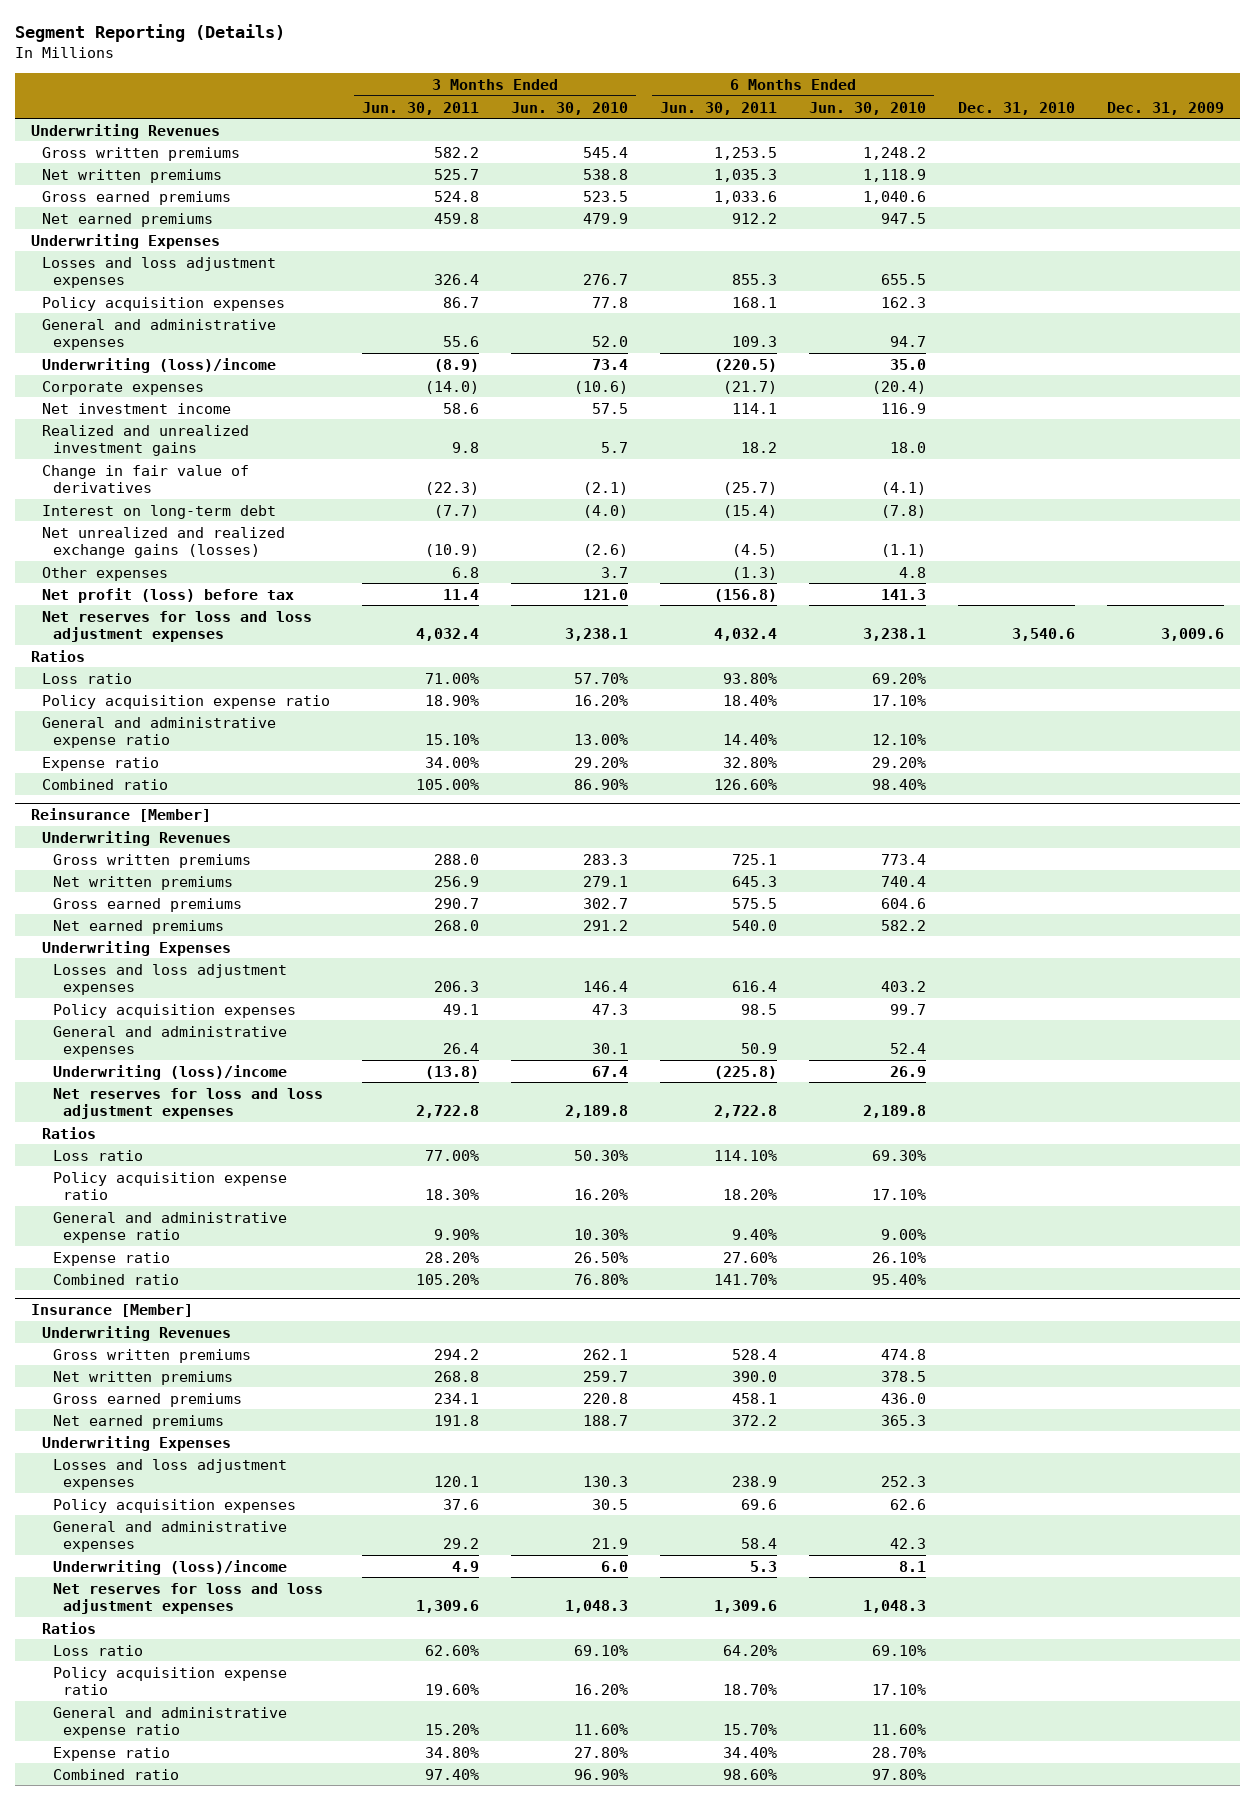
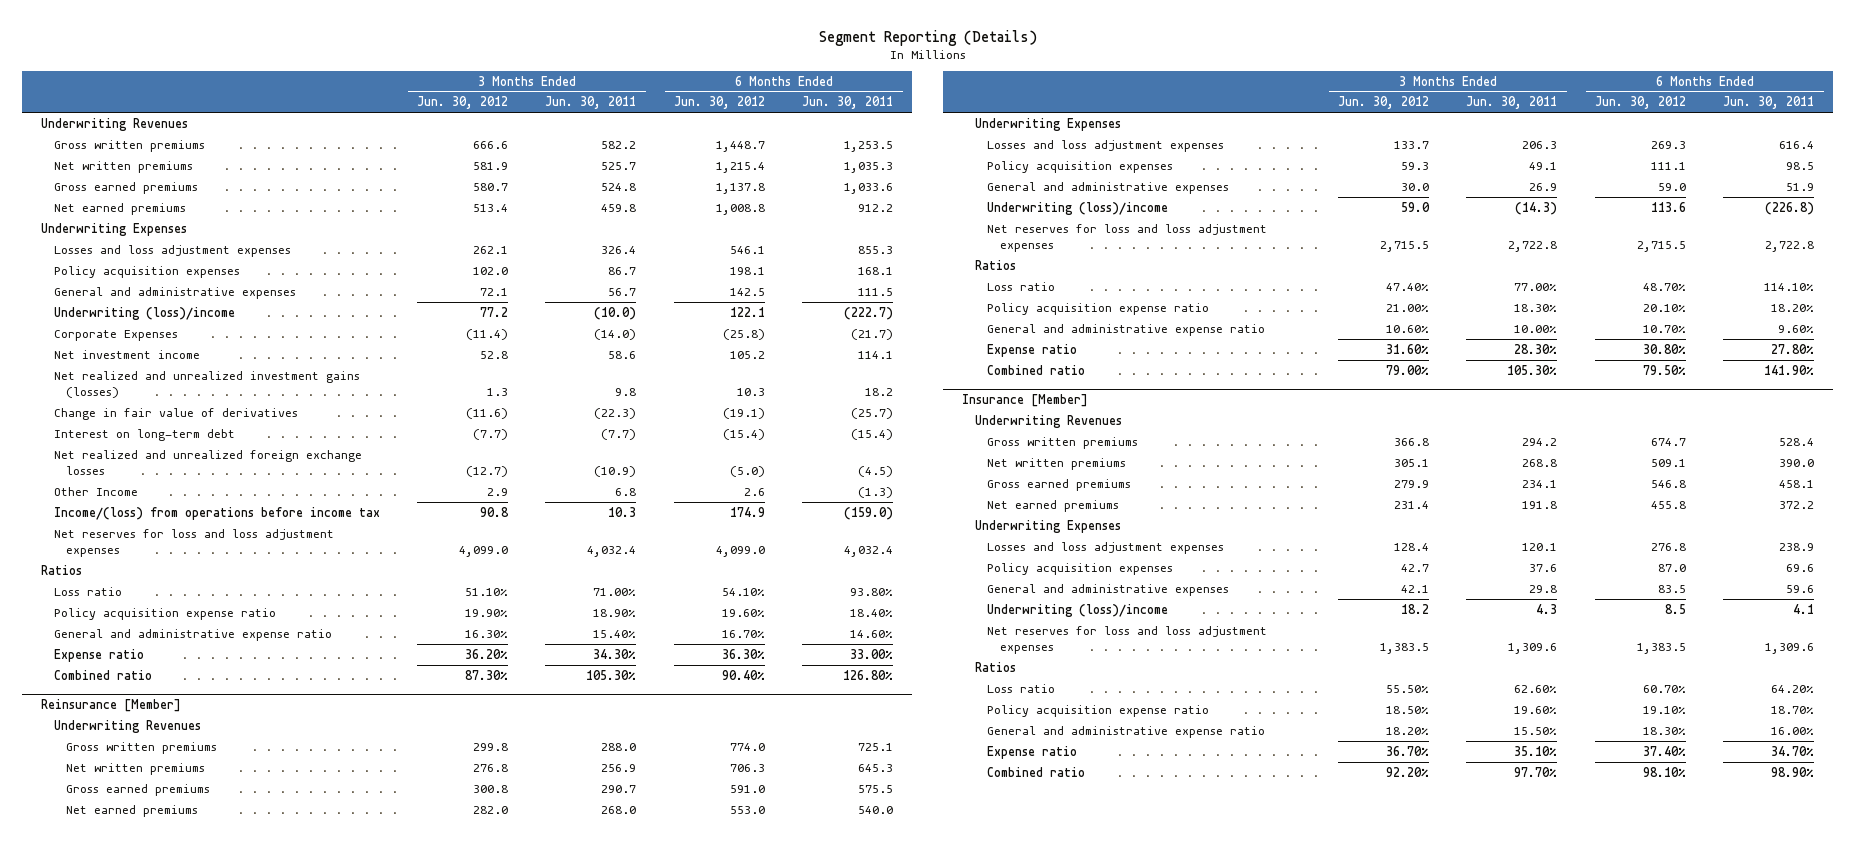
- | 3 Months Ended Jun. 30, 2011 | 3 Months Ended Jun. 30, 2010 | 6 Months Ended Jun. 30, 2011 | 6 Months Ended Jun. 30, 2010 | Dec. 31, 2010 | Dec. 31, 2009
+ | 3 Months Ended Jun. 30, 2012 | 3 Months Ended Jun. 30, 2011 | 6 Months Ended Jun. 30, 2012 | 6 Months Ended Jun. 30, 2011
- General and administrative expenses | 55.6 | 52.0 | 109.3 | 94.7 | |
- Underwriting (loss)/income | (8.9) | 73.4 | (220.5) | 35.0 | |
- Corporate expenses | (14.0) | (10.6) | (21.7) | (20.4) | |
+ General and administrative expenses | 72.1 | 56.7 | 142.5 | 111.5
+ Underwriting (loss)/income | 77.2 | (10.0) | 122.1 | (222.7)
+ Corporate Expenses | (11.4) | (14.0) | (25.8) | (21.7)
- Realized and unrealized investment gains | 9.8 | 5.7 | 18.2 | 18.0 | |
+ Net realized and unrealized investment gains (losses) | 1.3 | 9.8 | 10.3 | 18.2
- Net unrealized and realized exchange gains (losses) | (10.9) | (2.6) | (4.5) | (1.1) | |
- Other expenses | 6.8 | 3.7 | (1.3) | 4.8 | |
- Net profit (loss) before tax | 11.4 | 121.0 | (156.8) | 141.3 | |
+ Net realized and unrealized foreign exchange losses | (12.7) | (10.9) | (5.0) | (4.5)
+ Other Income | 2.9 | 6.8 | 2.6 | (1.3)
+ Income/(loss) from operations before income tax | 90.8 | 10.3 | 174.9 | (159.0)
- General and administrative expense ratio | 15.10% | 13.00% | 14.40% | 12.10% | |
- Expense ratio | 34.00% | 29.20% | 32.80% | 29.20% | |
- Combined ratio | 105.00% | 86.90% | 126.60% | 98.40% | |
+ General and administrative expense ratio | 16.30% | 15.40% | 16.70% | 14.60%
+ Expense ratio | 36.20% | 34.30% | 36.30% | 33.00%
+ Combined ratio | 87.30% | 105.30% | 90.40% | 126.80%
@ Reinsurance [Member]
- General and administrative expenses | 26.4 | 30.1 | 50.9 | 52.4 | |
- Underwriting (loss)/income | (13.8) | 67.4 | (225.8) | 26.9 | |
+ General and administrative expenses | 30.0 | 26.9 | 59.0 | 51.9
+ Underwriting (loss)/income | 59.0 | (14.3) | 113.6 | (226.8)
- General and administrative expense ratio | 9.90% | 10.30% | 9.40% | 9.00% | |
- Expense ratio | 28.20% | 26.50% | 27.60% | 26.10% | |
- Combined ratio | 105.20% | 76.80% | 141.70% | 95.40% | |
+ General and administrative expense ratio | 10.60% | 10.00% | 10.70% | 9.60%
+ Expense ratio | 31.60% | 28.30% | 30.80% | 27.80%
+ Combined ratio | 79.00% | 105.30% | 79.50% | 141.90%
@ Insurance [Member]
- General and administrative expenses | 29.2 | 21.9 | 58.4 | 42.3 | |
- Underwriting (loss)/income | 4.9 | 6.0 | 5.3 | 8.1 | |
+ General and administrative expenses | 42.1 | 29.8 | 83.5 | 59.6
+ Underwriting (loss)/income | 18.2 | 4.3 | 8.5 | 4.1
- General and administrative expense ratio | 15.20% | 11.60% | 15.70% | 11.60% | |
- Expense ratio | 34.80% | 27.80% | 34.40% | 28.70% | |
- Combined ratio | 97.40% | 96.90% | 98.60% | 97.80% | |
+ General and administrative expense ratio | 18.20% | 15.50% | 18.30% | 16.00%
+ Expense ratio | 36.70% | 35.10% | 37.40% | 34.70%
+ Combined ratio | 92.20% | 97.70% | 98.10% | 98.90%

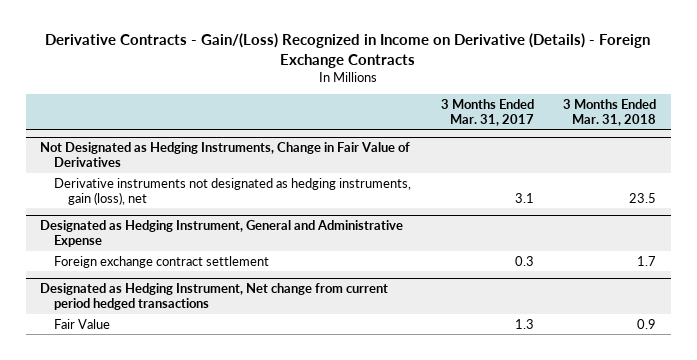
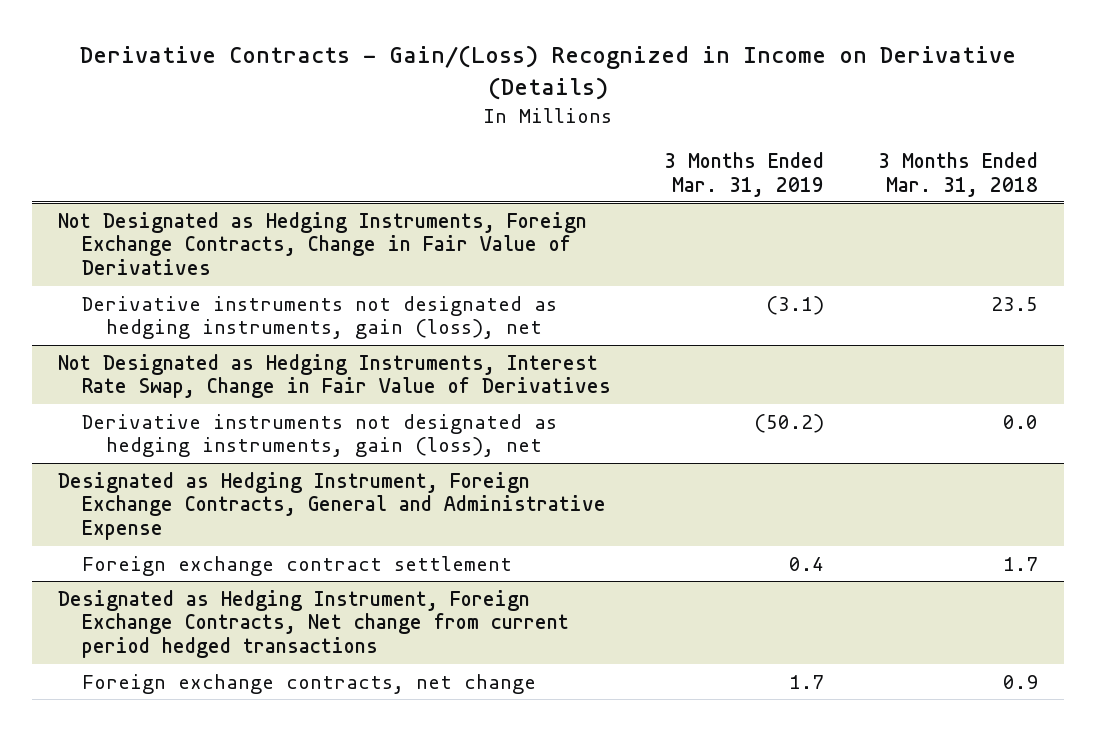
- Derivative Contracts - Gain/(Loss) Recognized in Income on Derivative (Details) - Foreign Exchange Contracts
+ Derivative Contracts - Gain/(Loss) Recognized in Income on Derivative (Details)
- | 3 Months Ended Mar. 31, 2017 | 3 Months Ended Mar. 31, 2018
+ | 3 Months Ended Mar. 31, 2019 | 3 Months Ended Mar. 31, 2018
- Not Designated as Hedging Instruments, Change in Fair Value of Derivatives
+ Not Designated as Hedging Instruments, Foreign Exchange Contracts, Change in Fair Value of Derivatives
- Designated as Hedging Instrument, General and Administrative Expense
+ Not Designated as Hedging Instruments, Interest Rate Swap, Change in Fair Value of Derivatives
+ Derivative instruments not designated as hedging instruments, gain (loss), net | (50.2) | 0.0
+ Designated as Hedging Instrument, Foreign Exchange Contracts, General and Administrative Expense
- Designated as Hedging Instrument, Net change from current period hedged transactions
- Fair Value | 1.3 | 0.9
+ Designated as Hedging Instrument, Foreign Exchange Contracts, Net change from current period hedged transactions
+ Foreign exchange contracts, net change | 1.7 | 0.9

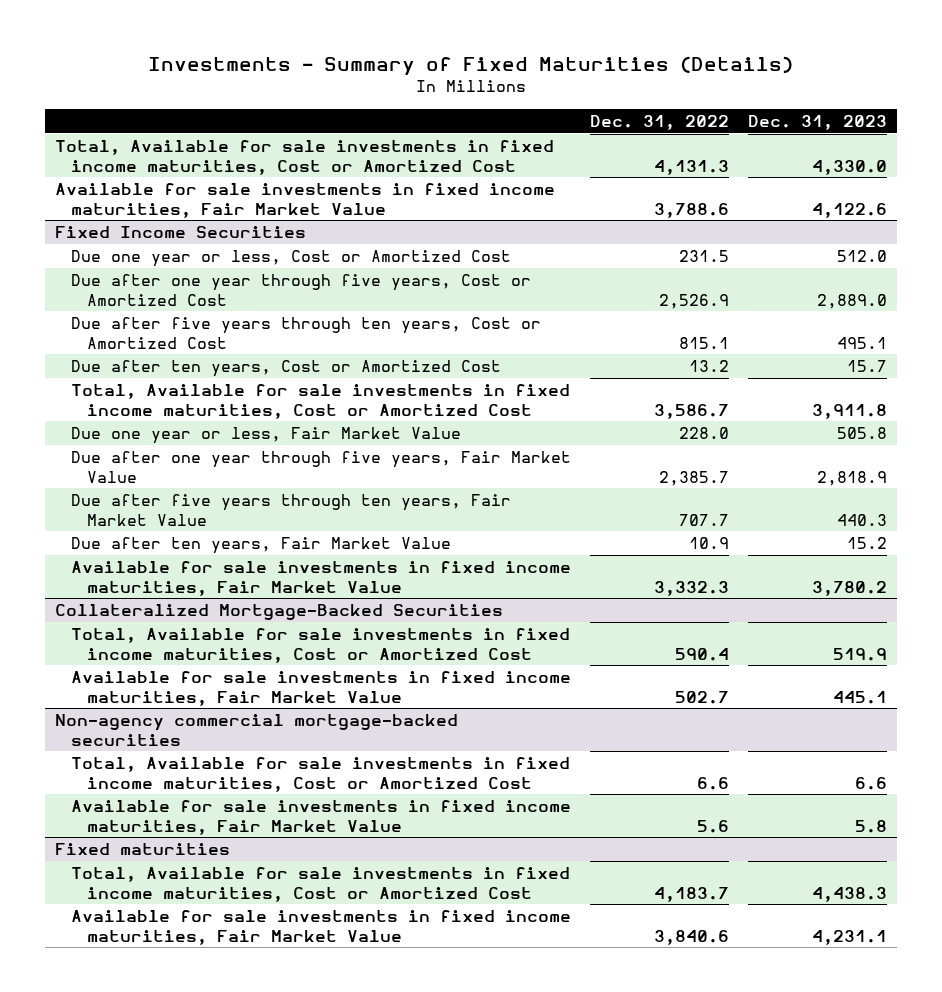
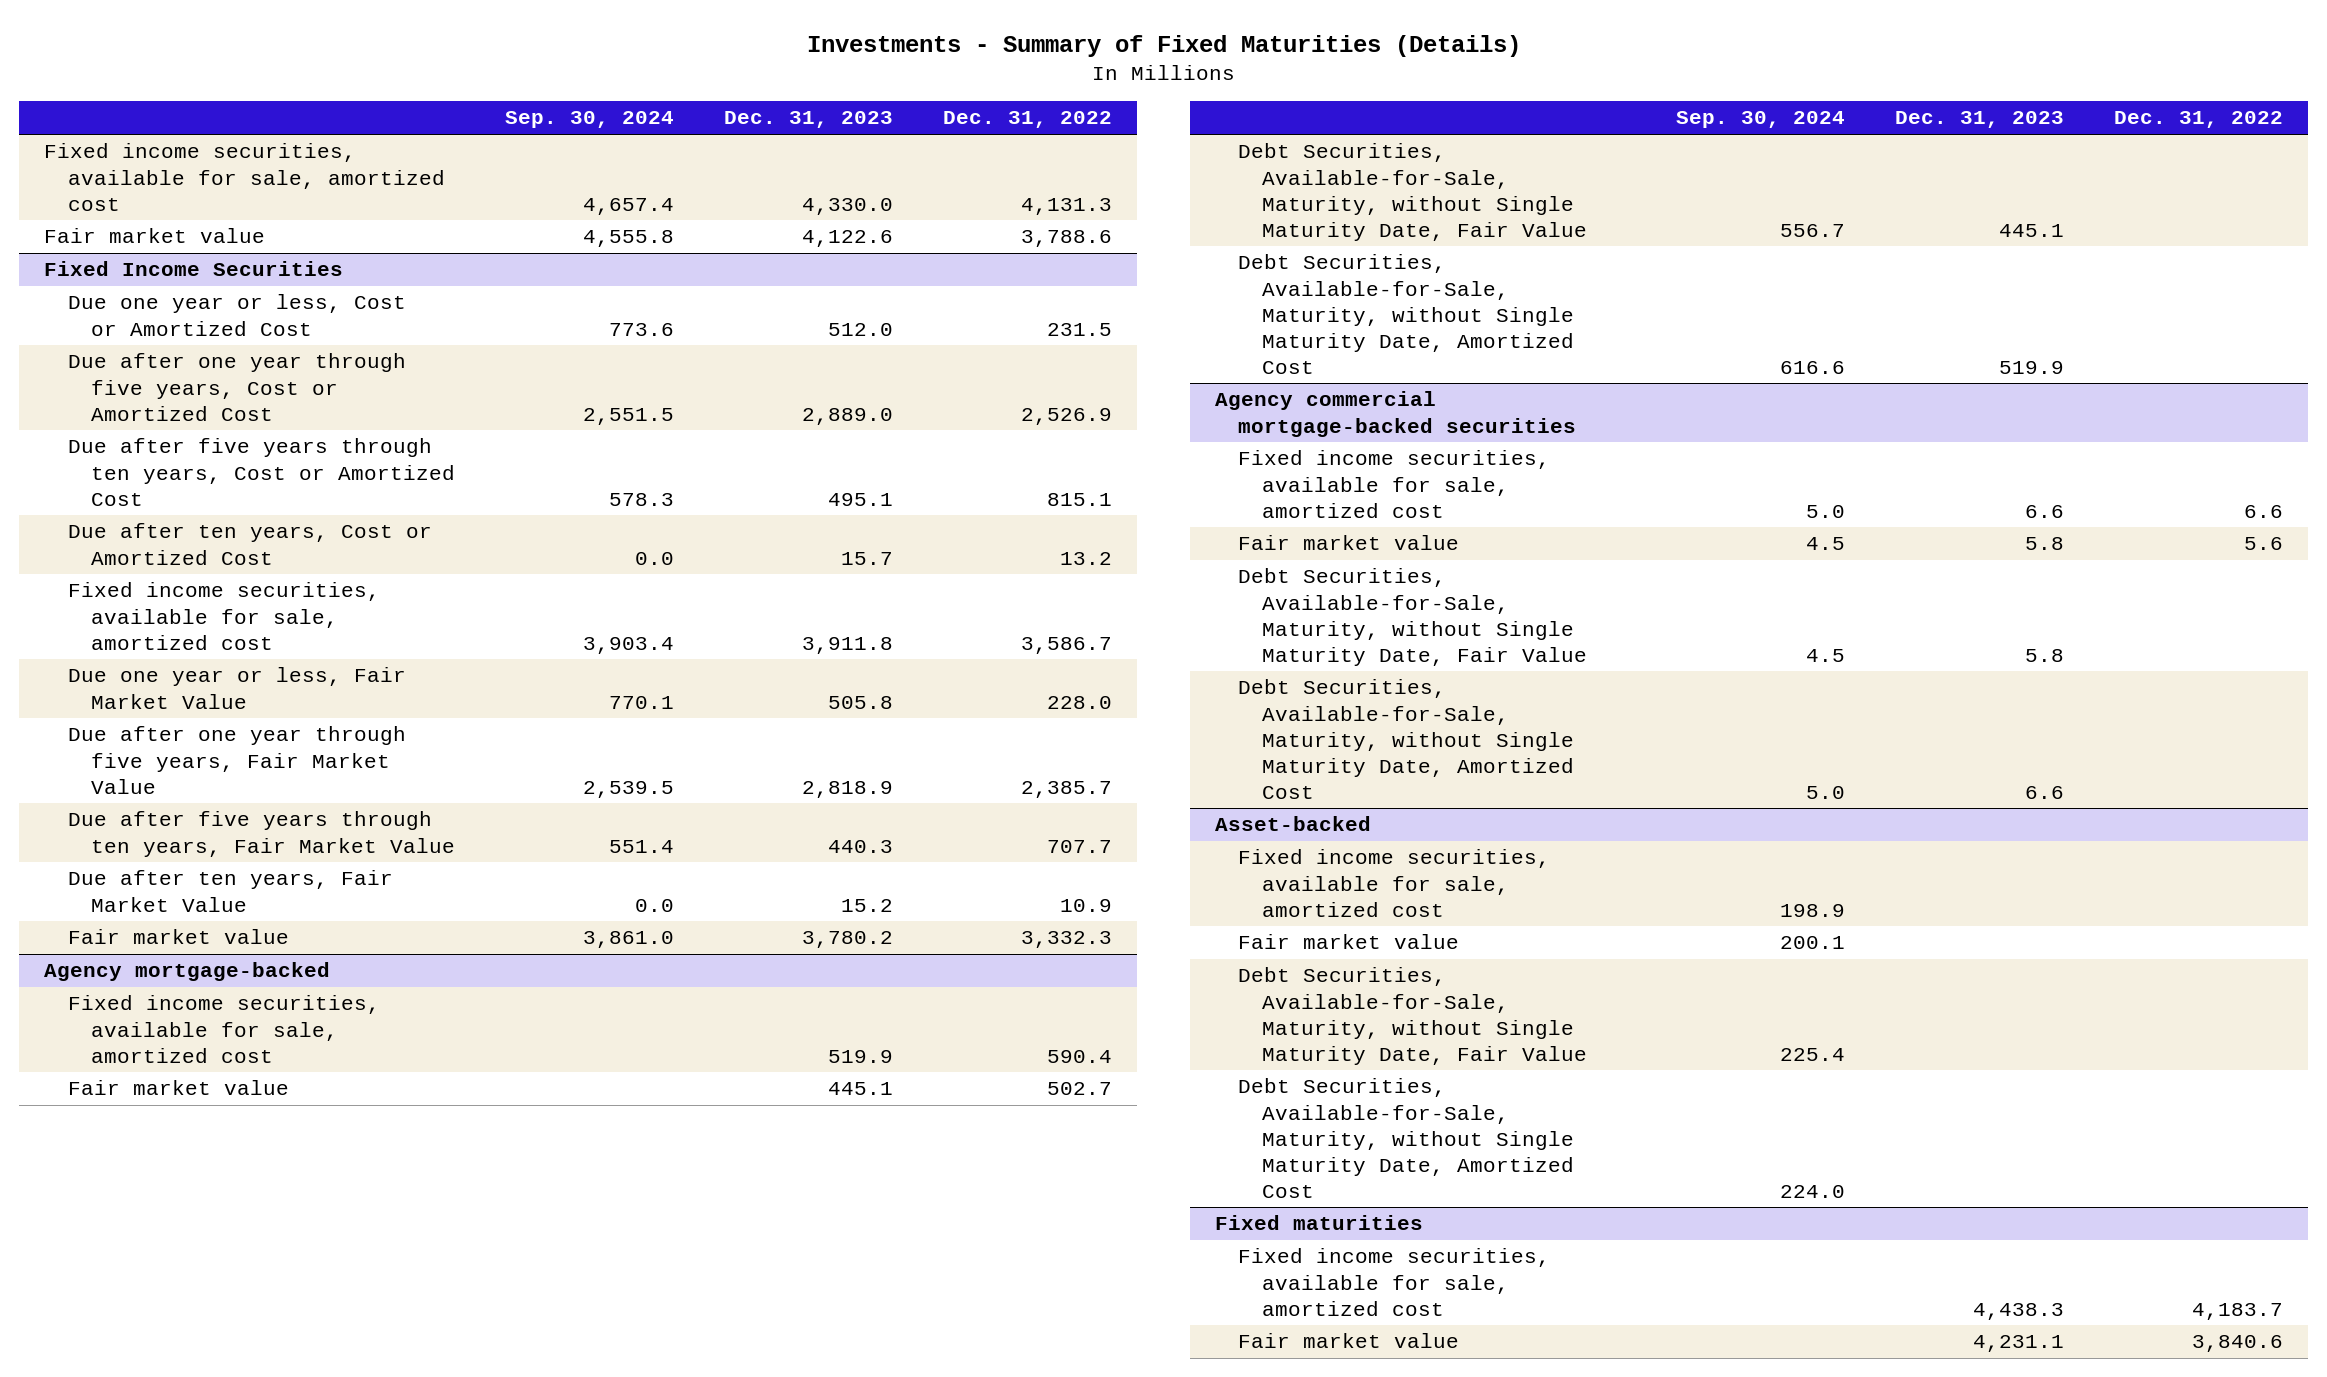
- | Dec. 31, 2022 | Dec. 31, 2023
+ | Sep. 30, 2024 | Dec. 31, 2023 | Dec. 31, 2022
- Total, Available for sale investments in fixed income maturities, Cost or Amortized Cost | 4,131.3 | 4,330.0
- Available for sale investments in fixed income maturities, Fair Market Value | 3,788.6 | 4,122.6
+ Fixed income securities, available for sale, amortized cost | 4,657.4 | 4,330.0 | 4,131.3
+ Fair market value | 4,555.8 | 4,122.6 | 3,788.6
@ Fixed Income Securities
- Total, Available for sale investments in fixed income maturities, Cost or Amortized Cost | 3,586.7 | 3,911.8
+ Fixed income securities, available for sale, amortized cost | 3,903.4 | 3,911.8 | 3,586.7
- Available for sale investments in fixed income maturities, Fair Market Value | 3,332.3 | 3,780.2
- Collateralized Mortgage-Backed Securities
- Total, Available for sale investments in fixed income maturities, Cost or Amortized Cost | 590.4 | 519.9
- Available for sale investments in fixed income maturities, Fair Market Value | 502.7 | 445.1
- Non-agency commercial mortgage-backed securities
- Total, Available for sale investments in fixed income maturities, Cost or Amortized Cost | 6.6 | 6.6
- Available for sale investments in fixed income maturities, Fair Market Value | 5.6 | 5.8
@ Fixed Income Securities
+ Fair market value | 3,861.0 | 3,780.2 | 3,332.3
+ Agency mortgage-backed
+ Fixed income securities, available for sale, amortized cost | | 519.9 | 590.4
+ Fair market value | | 445.1 | 502.7
+ Debt Securities, Available-for-Sale, Maturity, without Single Maturity Date, Fair Value | 556.7 | 445.1 |
+ Debt Securities, Available-for-Sale, Maturity, without Single Maturity Date, Amortized Cost | 616.6 | 519.9 |
+ Agency commercial mortgage-backed securities
+ Fixed income securities, available for sale, amortized cost | 5.0 | 6.6 | 6.6
+ Fair market value | 4.5 | 5.8 | 5.6
+ Debt Securities, Available-for-Sale, Maturity, without Single Maturity Date, Fair Value | 4.5 | 5.8 |
+ Debt Securities, Available-for-Sale, Maturity, without Single Maturity Date, Amortized Cost | 5.0 | 6.6 |
+ Asset-backed
+ Fixed income securities, available for sale, amortized cost | 198.9 | |
+ Fair market value | 200.1 | |
+ Debt Securities, Available-for-Sale, Maturity, without Single Maturity Date, Fair Value | 225.4 | |
+ Debt Securities, Available-for-Sale, Maturity, without Single Maturity Date, Amortized Cost | 224.0 | |
@ Fixed maturities
- Total, Available for sale investments in fixed income maturities, Cost or Amortized Cost | 4,183.7 | 4,438.3
- Available for sale investments in fixed income maturities, Fair Market Value | 3,840.6 | 4,231.1
+ Fixed income securities, available for sale, amortized cost | | 4,438.3 | 4,183.7
+ Fair market value | | 4,231.1 | 3,840.6

